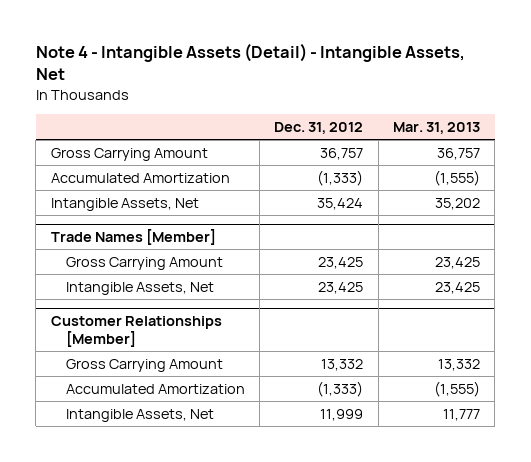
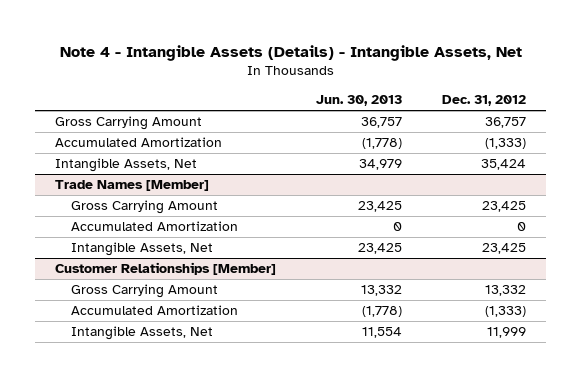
- Note 4 - Intangible Assets (Detail) - Intangible Assets, Net
+ Note 4 - Intangible Assets (Details) - Intangible Assets, Net
- | Dec. 31, 2012 | Mar. 31, 2013
+ | Jun. 30, 2013 | Dec. 31, 2012
@ Trade Names [Member]
+ Accumulated Amortization | 0 | 0

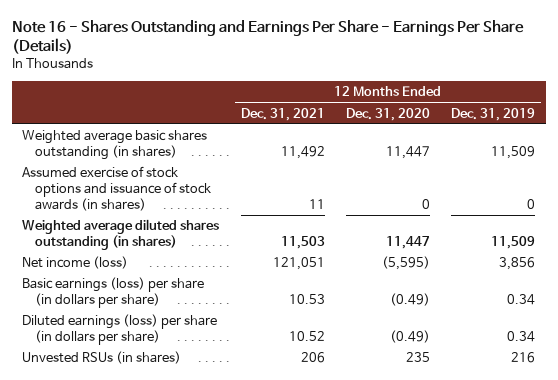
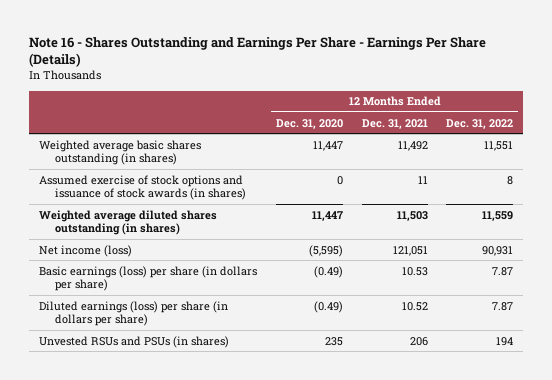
- | 12 Months Ended Dec. 31, 2021 | 12 Months Ended Dec. 31, 2020 | 12 Months Ended Dec. 31, 2019
+ | 12 Months Ended Dec. 31, 2020 | 12 Months Ended Dec. 31, 2021 | 12 Months Ended Dec. 31, 2022
- Unvested RSUs (in shares) | 206 | 235 | 216
+ Unvested RSUs and PSUs (in shares) | 235 | 206 | 194

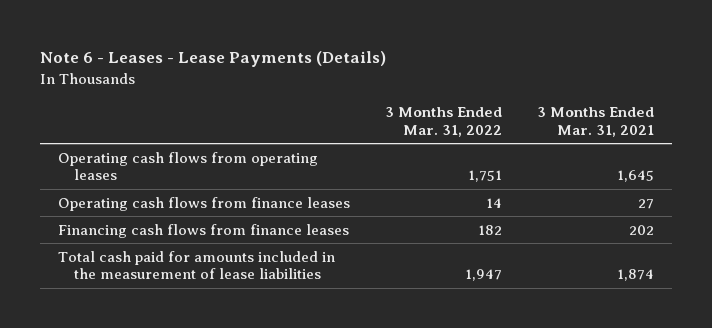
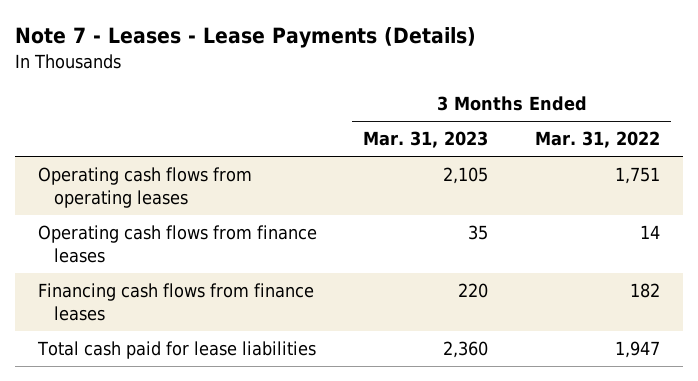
- Note 6 - Leases - Lease Payments (Details)
+ Note 7 - Leases - Lease Payments (Details)
- | 3 Months Ended Mar. 31, 2022 | 3 Months Ended Mar. 31, 2021
+ | 3 Months Ended Mar. 31, 2023 | 3 Months Ended Mar. 31, 2022
- Total cash paid for amounts included in the measurement of lease liabilities | 1,947 | 1,874
+ Total cash paid for lease liabilities | 2,360 | 1,947

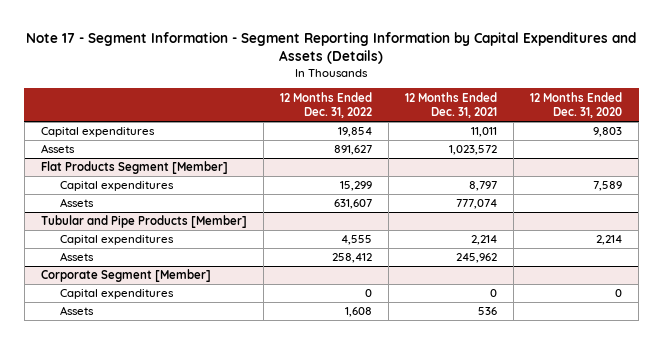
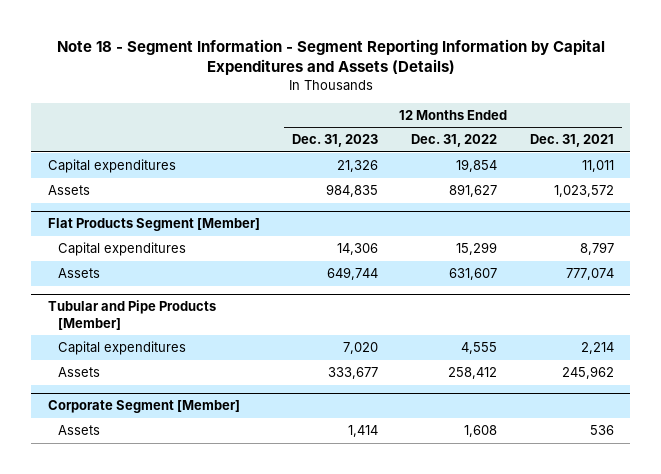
- Note 17 - Segment Information - Segment Reporting Information by Capital Expenditures and Assets (Details)
+ Note 18 - Segment Information - Segment Reporting Information by Capital Expenditures and Assets (Details)
- | 12 Months Ended Dec. 31, 2022 | 12 Months Ended Dec. 31, 2021 | 12 Months Ended Dec. 31, 2020
+ | 12 Months Ended Dec. 31, 2023 | 12 Months Ended Dec. 31, 2022 | 12 Months Ended Dec. 31, 2021
@ Corporate Segment [Member]
- Capital expenditures | 0 | 0 | 0

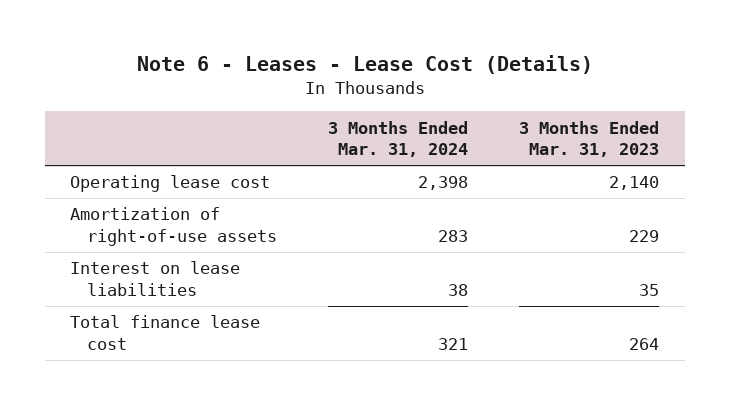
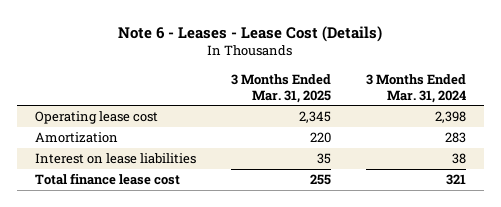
- | 3 Months Ended Mar. 31, 2024 | 3 Months Ended Mar. 31, 2023
+ | 3 Months Ended Mar. 31, 2025 | 3 Months Ended Mar. 31, 2024
- Amortization of right-of-use assets | 283 | 229
+ Amortization | 220 | 283

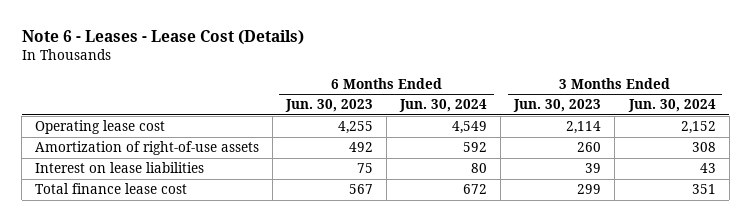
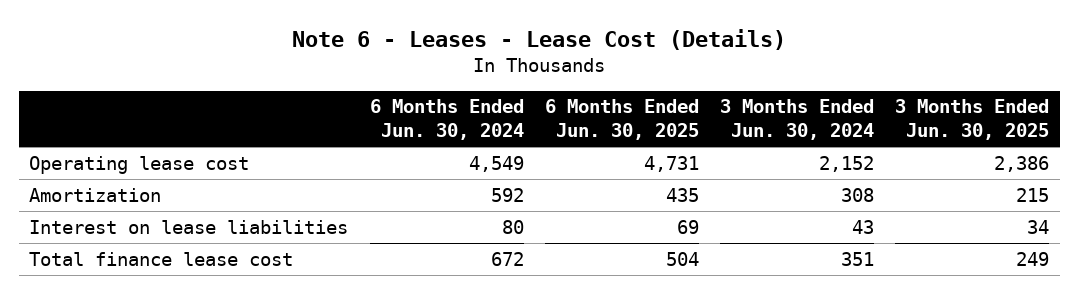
- | 6 Months Ended Jun. 30, 2023 | 6 Months Ended Jun. 30, 2024 | 3 Months Ended Jun. 30, 2023 | 3 Months Ended Jun. 30, 2024
+ | 6 Months Ended Jun. 30, 2024 | 6 Months Ended Jun. 30, 2025 | 3 Months Ended Jun. 30, 2024 | 3 Months Ended Jun. 30, 2025
- Amortization of right-of-use assets | 492 | 592 | 260 | 308
+ Amortization | 592 | 435 | 308 | 215

